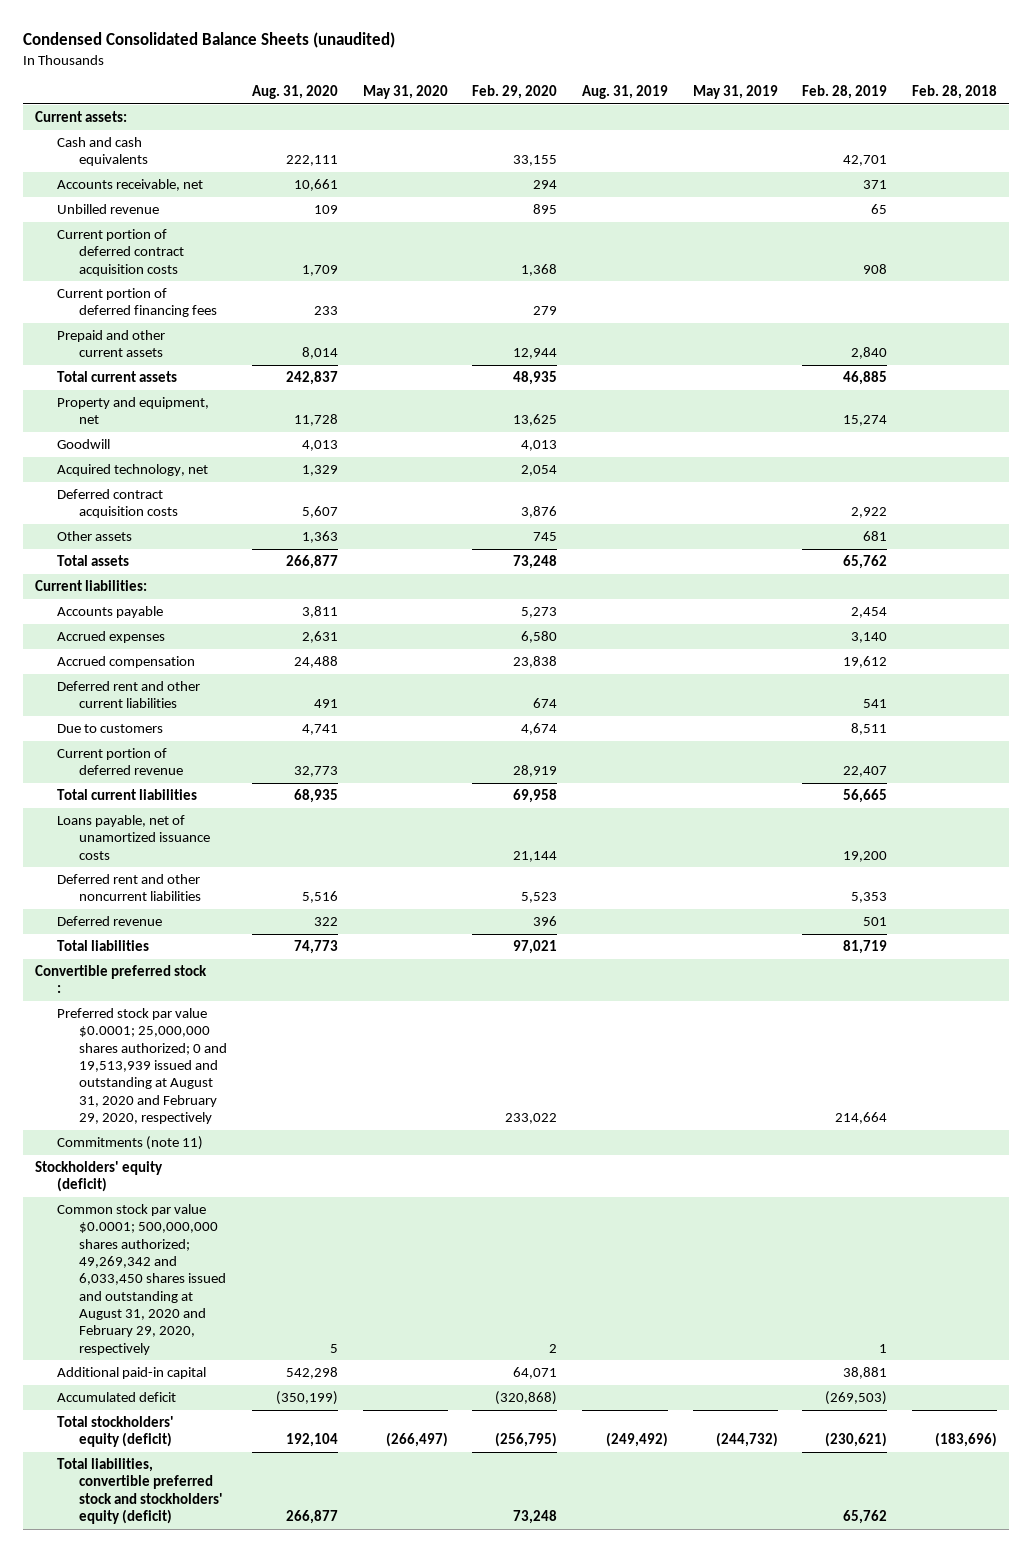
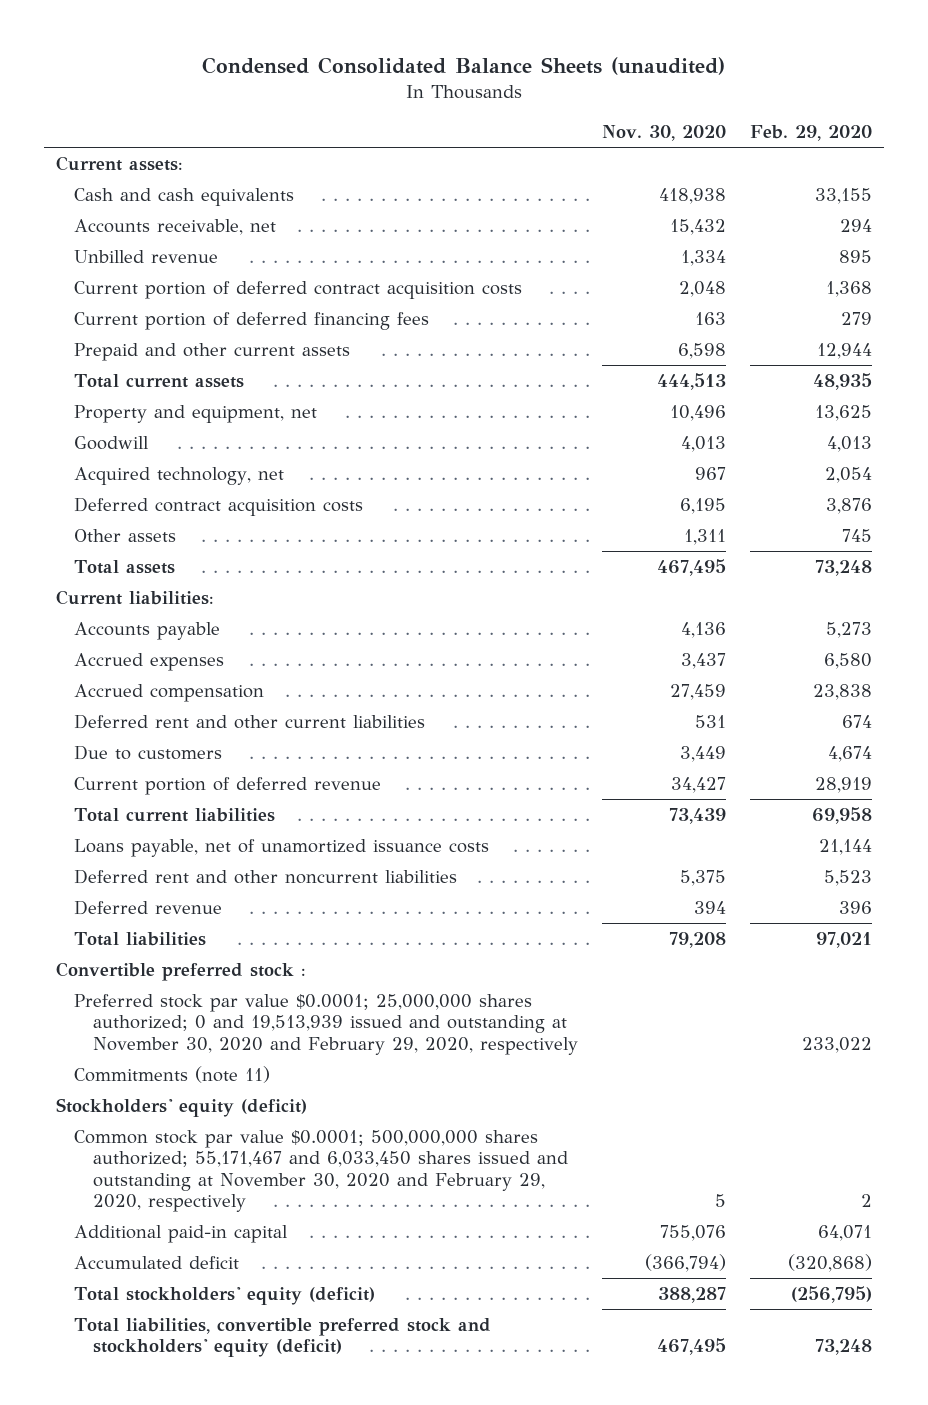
- | Aug. 31, 2020 | May 31, 2020 | Feb. 29, 2020 | Aug. 31, 2019 | May 31, 2019 | Feb. 28, 2019 | Feb. 28, 2018
+ | Nov. 30, 2020 | Feb. 29, 2020
- Preferred stock par value $0.0001; 25,000,000 shares authorized; 0 and 19,513,939 issued and outstanding at August 31, 2020 and February 29, 2020, respectively | | | 233,022 | | | 214,664 |
+ Preferred stock par value $0.0001; 25,000,000 shares authorized; 0 and 19,513,939 issued and outstanding at November 30, 2020 and February 29, 2020, respectively | | 233,022
- Common stock par value $0.0001; 500,000,000 shares authorized; 49,269,342 and 6,033,450 shares issued and outstanding at August 31, 2020 and February 29, 2020, respectively | 5 | | 2 | | | 1 |
+ Common stock par value $0.0001; 500,000,000 shares authorized; 55,171,467 and 6,033,450 shares issued and outstanding at November 30, 2020 and February 29, 2020, respectively | 5 | 2

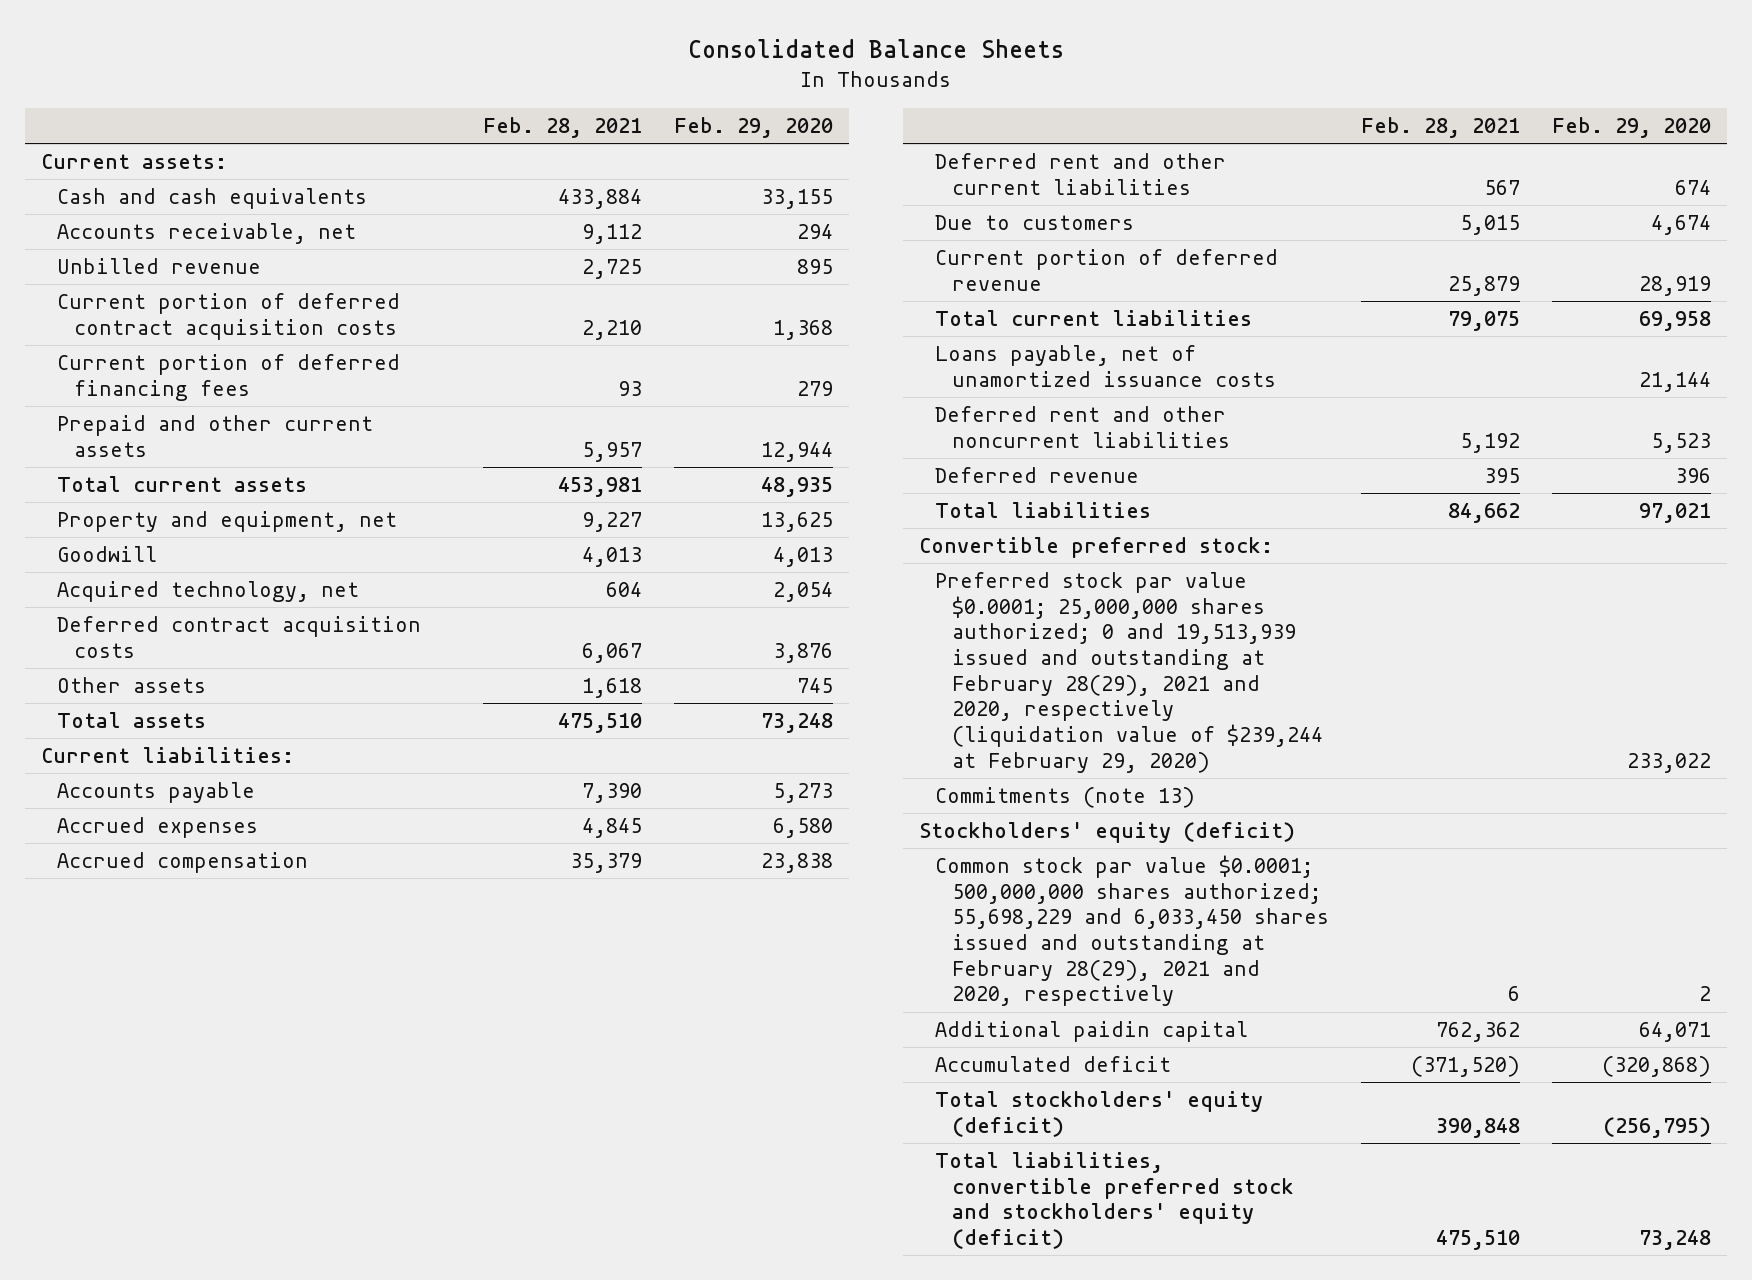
- Condensed Consolidated Balance Sheets (unaudited)
+ Consolidated Balance Sheets
- | Nov. 30, 2020 | Feb. 29, 2020
+ | Feb. 28, 2021 | Feb. 29, 2020
- Convertible preferred stock :
- Preferred stock par value $0.0001; 25,000,000 shares authorized; 0 and 19,513,939 issued and outstanding at November 30, 2020 and February 29, 2020, respectively | | 233,022
- Commitments (note 11)
+ Convertible preferred stock:
+ Preferred stock par value $0.0001; 25,000,000 shares authorized; 0 and 19,513,939 issued and outstanding at February 28(29), 2021 and 2020, respectively (liquidation value of $239,244 at February 29, 2020) | | 233,022
+ Commitments (note 13)
- Common stock par value $0.0001; 500,000,000 shares authorized; 55,171,467 and 6,033,450 shares issued and outstanding at November 30, 2020 and February 29, 2020, respectively | 5 | 2
- Additional paid-in capital | 755,076 | 64,071
+ Common stock par value $0.0001; 500,000,000 shares authorized; 55,698,229 and 6,033,450 shares issued and outstanding at February 28(29), 2021 and 2020, respectively | 6 | 2
+ Additional paidin capital | 762,362 | 64,071

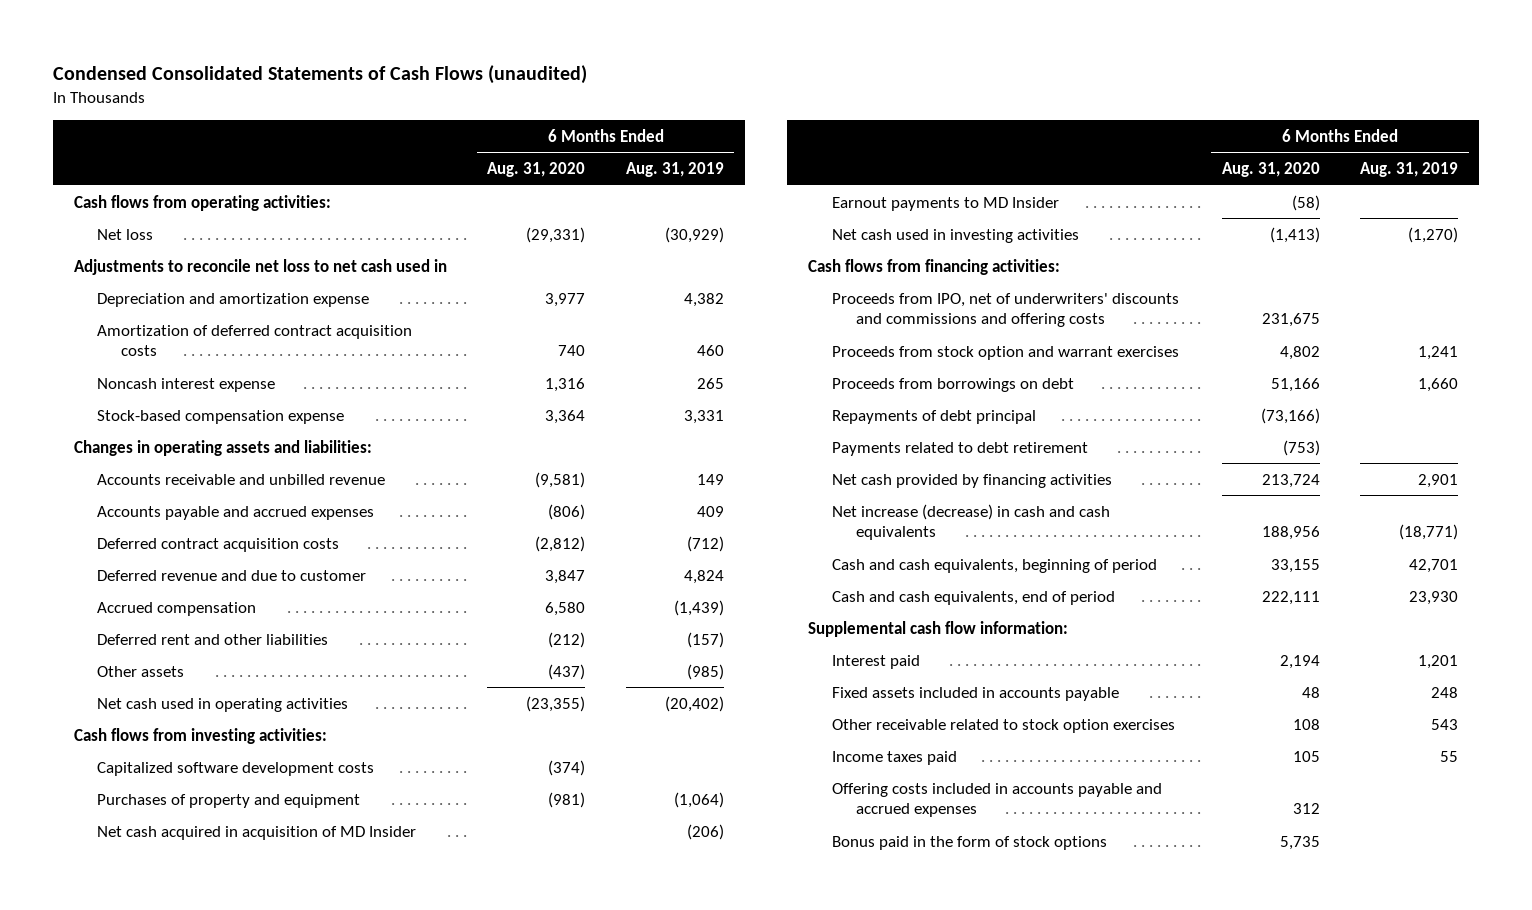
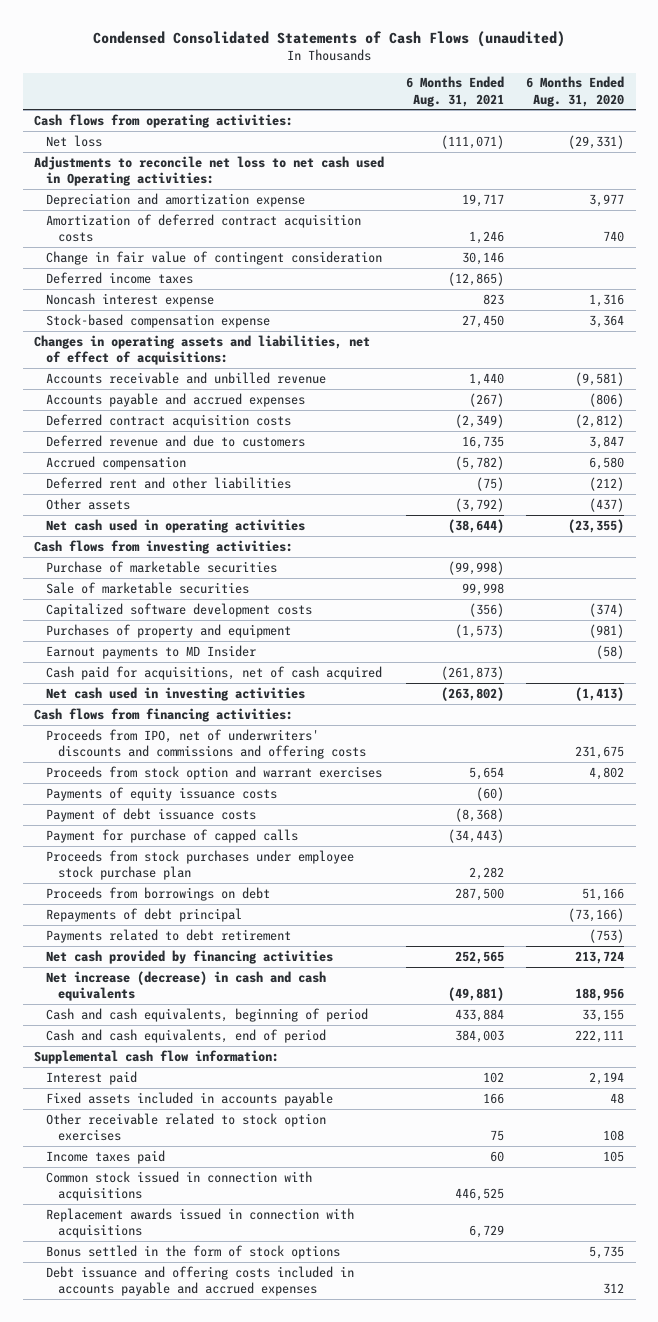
- | 6 Months Ended Aug. 31, 2020 | 6 Months Ended Aug. 31, 2019
+ | 6 Months Ended Aug. 31, 2021 | 6 Months Ended Aug. 31, 2020
- Adjustments to reconcile net loss to net cash used in
+ Adjustments to reconcile net loss to net cash used in Operating activities:
+ Change in fair value of contingent consideration | 30,146 |
+ Deferred income taxes | (12,865) |
- Changes in operating assets and liabilities:
+ Changes in operating assets and liabilities, net of effect of acquisitions:
- Deferred revenue and due to customer | 3,847 | 4,824
+ Deferred revenue and due to customers | 16,735 | 3,847
+ Purchase of marketable securities | (99,998) |
+ Sale of marketable securities | 99,998 |
- Net cash acquired in acquisition of MD Insider | | (206)
+ Cash paid for acquisitions, net of cash acquired | (261,873) |
+ Payments of equity issuance costs | (60) |
+ Payment of debt issuance costs | (8,368) |
+ Payment for purchase of capped calls | (34,443) |
+ Proceeds from stock purchases under employee stock purchase plan | 2,282 |
- Offering costs included in accounts payable and accrued expenses | 312 |
- Bonus paid in the form of stock options | 5,735 |
+ Common stock issued in connection with acquisitions | 446,525 |
+ Replacement awards issued in connection with acquisitions | 6,729 |
+ Bonus settled in the form of stock options | | 5,735
+ Debt issuance and offering costs included in accounts payable and accrued expenses | | 312

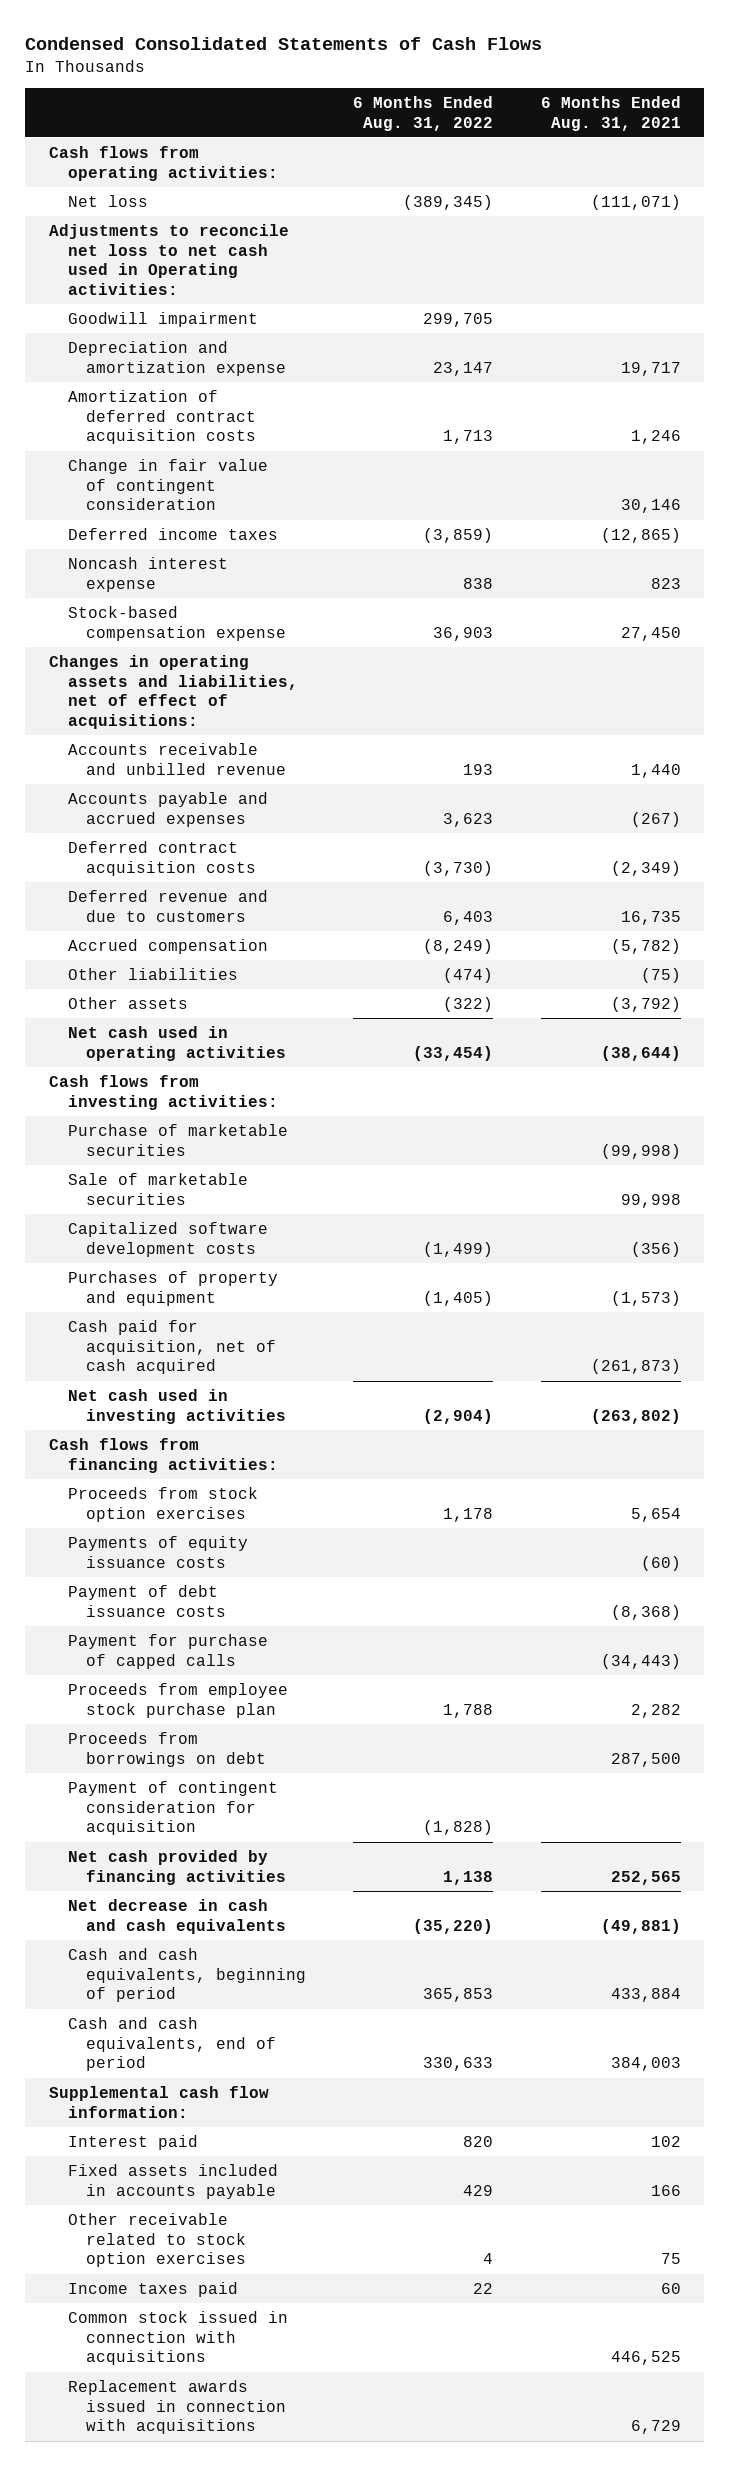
- Condensed Consolidated Statements of Cash Flows (unaudited)
+ Condensed Consolidated Statements of Cash Flows
- | 6 Months Ended Aug. 31, 2021 | 6 Months Ended Aug. 31, 2020
+ | 6 Months Ended Aug. 31, 2022 | 6 Months Ended Aug. 31, 2021
+ Goodwill impairment | 299,705 |
- Deferred rent and other liabilities | (75) | (212)
+ Other liabilities | (474) | (75)
- Earnout payments to MD Insider | | (58)
- Cash paid for acquisitions, net of cash acquired | (261,873) |
+ Cash paid for acquisition, net of cash acquired | | (261,873)
- Proceeds from IPO, net of underwriters' discounts and commissions and offering costs | | 231,675
- Proceeds from stock option and warrant exercises | 5,654 | 4,802
+ Proceeds from stock option exercises | 1,178 | 5,654
- Proceeds from stock purchases under employee stock purchase plan | 2,282 |
+ Proceeds from employee stock purchase plan | 1,788 | 2,282
- Repayments of debt principal | | (73,166)
- Payments related to debt retirement | | (753)
+ Payment of contingent consideration for acquisition | (1,828) |
- Net increase (decrease) in cash and cash equivalents | (49,881) | 188,956
+ Net decrease in cash and cash equivalents | (35,220) | (49,881)
- Bonus settled in the form of stock options | | 5,735
- Debt issuance and offering costs included in accounts payable and accrued expenses | | 312

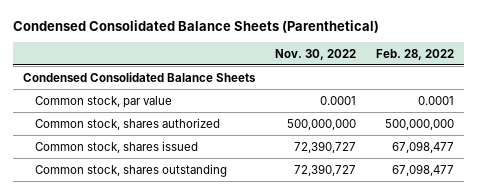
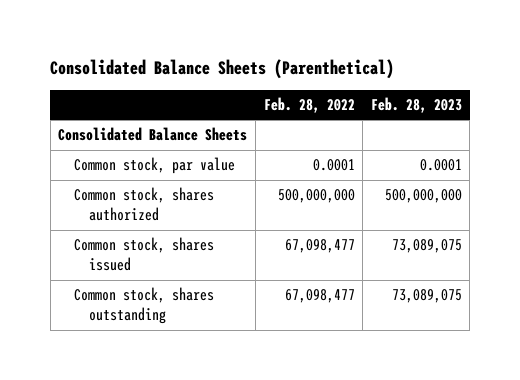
- Condensed Consolidated Balance Sheets (Parenthetical)
+ Consolidated Balance Sheets (Parenthetical)
- | Nov. 30, 2022 | Feb. 28, 2022
+ | Feb. 28, 2022 | Feb. 28, 2023
- Condensed Consolidated Balance Sheets
+ Consolidated Balance Sheets

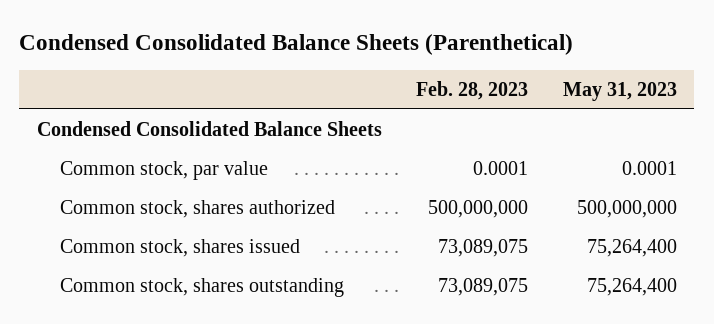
- Consolidated Balance Sheets (Parenthetical)
+ Condensed Consolidated Balance Sheets (Parenthetical)
- | Feb. 28, 2022 | Feb. 28, 2023
+ | Feb. 28, 2023 | May 31, 2023
- Consolidated Balance Sheets
+ Condensed Consolidated Balance Sheets

